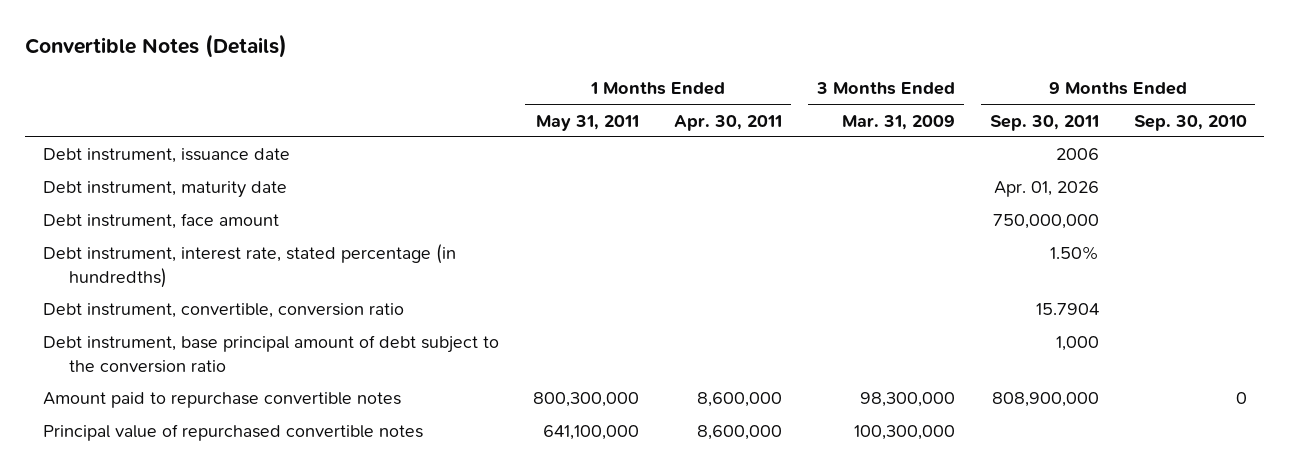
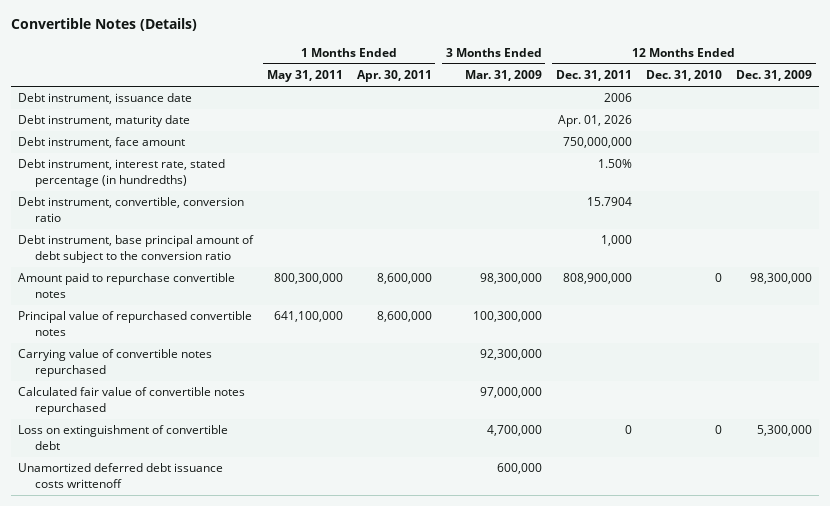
- | 1 Months Ended May 31, 2011 | 1 Months Ended Apr. 30, 2011 | 3 Months Ended Mar. 31, 2009 | 9 Months Ended Sep. 30, 2011 | 9 Months Ended Sep. 30, 2010
+ | 1 Months Ended May 31, 2011 | 1 Months Ended Apr. 30, 2011 | 3 Months Ended Mar. 31, 2009 | 12 Months Ended Dec. 31, 2011 | 12 Months Ended Dec. 31, 2010 | 12 Months Ended Dec. 31, 2009
+ Carrying value of convertible notes repurchased | | | 92,300,000 | | |
+ Calculated fair value of convertible notes repurchased | | | 97,000,000 | | |
+ Loss on extinguishment of convertible debt | | | 4,700,000 | 0 | 0 | 5,300,000
+ Unamortized deferred debt issuance costs writtenoff | | | 600,000 | | |

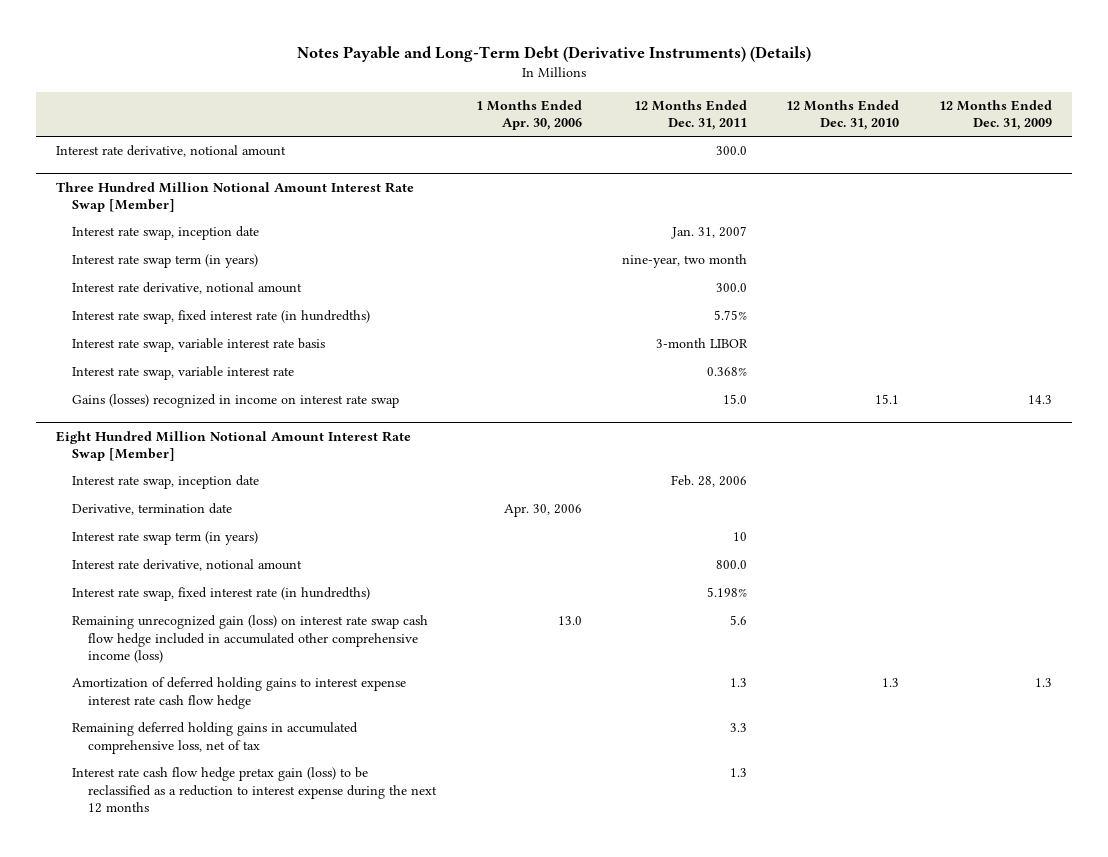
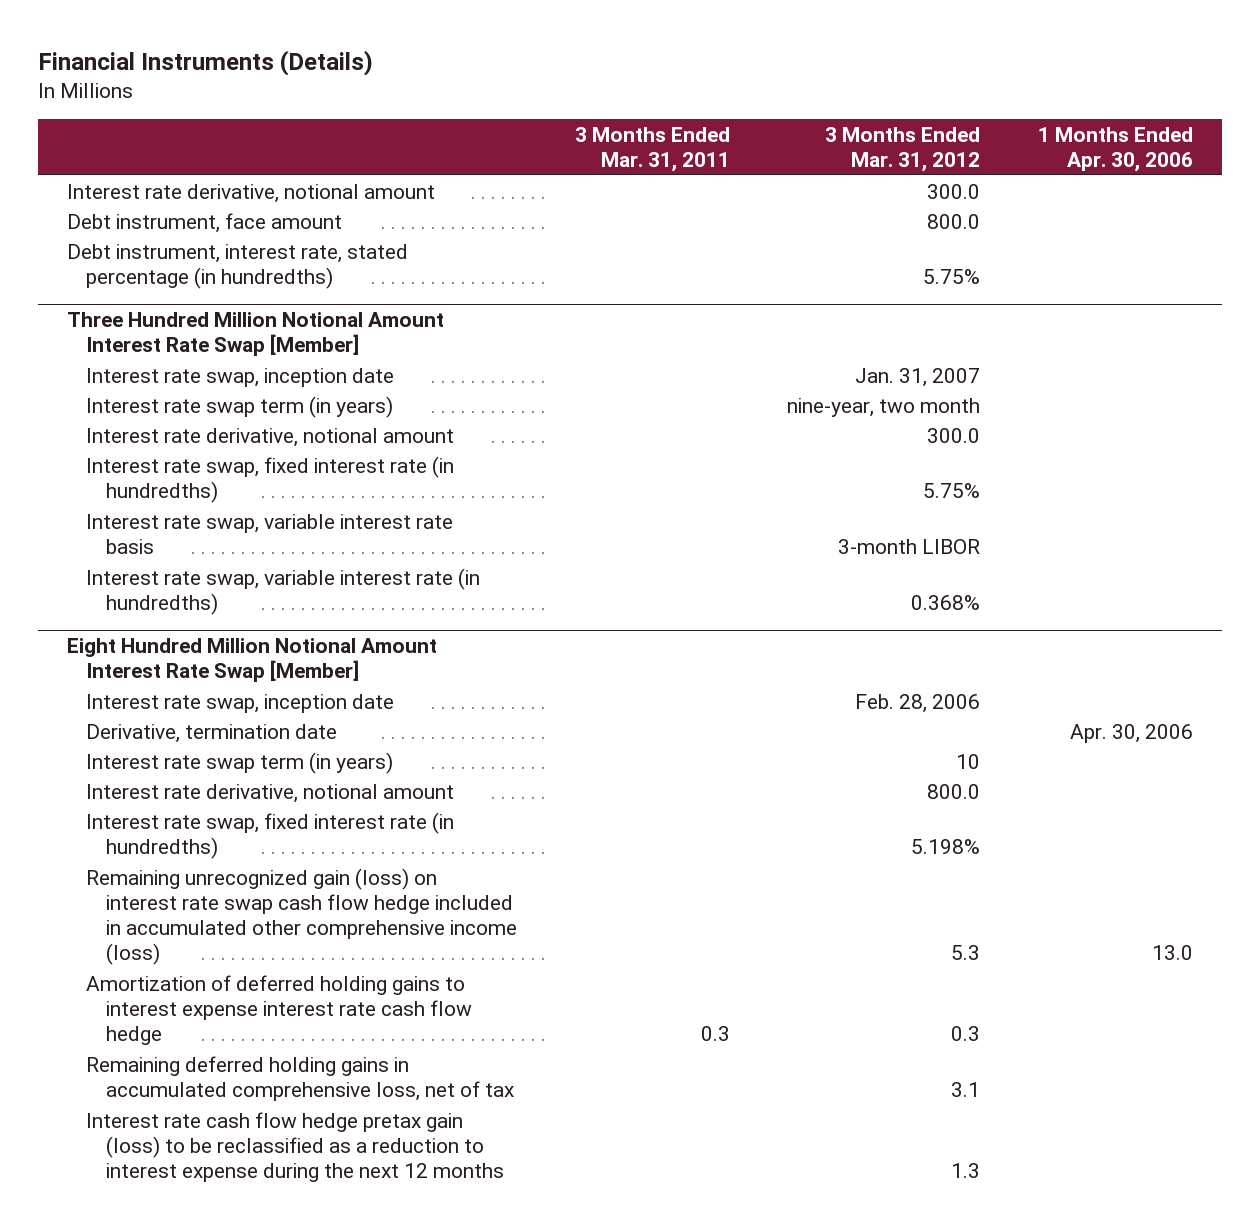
- Notes Payable and Long-Term Debt (Derivative Instruments) (Details)
+ Financial Instruments (Details)
- | 1 Months Ended Apr. 30, 2006 | 12 Months Ended Dec. 31, 2011 | 12 Months Ended Dec. 31, 2010 | 12 Months Ended Dec. 31, 2009
+ | 3 Months Ended Mar. 31, 2011 | 3 Months Ended Mar. 31, 2012 | 1 Months Ended Apr. 30, 2006
+ Debt instrument, face amount | | 800.0 |
+ Debt instrument, interest rate, stated percentage (in hundredths) | | 5.75% |
@ Three Hundred Million Notional Amount Interest Rate Swap [Member]
- Interest rate swap, variable interest rate | | 0.368% | |
- Gains (losses) recognized in income on interest rate swap | | 15.0 | 15.1 | 14.3
+ Interest rate swap, variable interest rate (in hundredths) | | 0.368% |

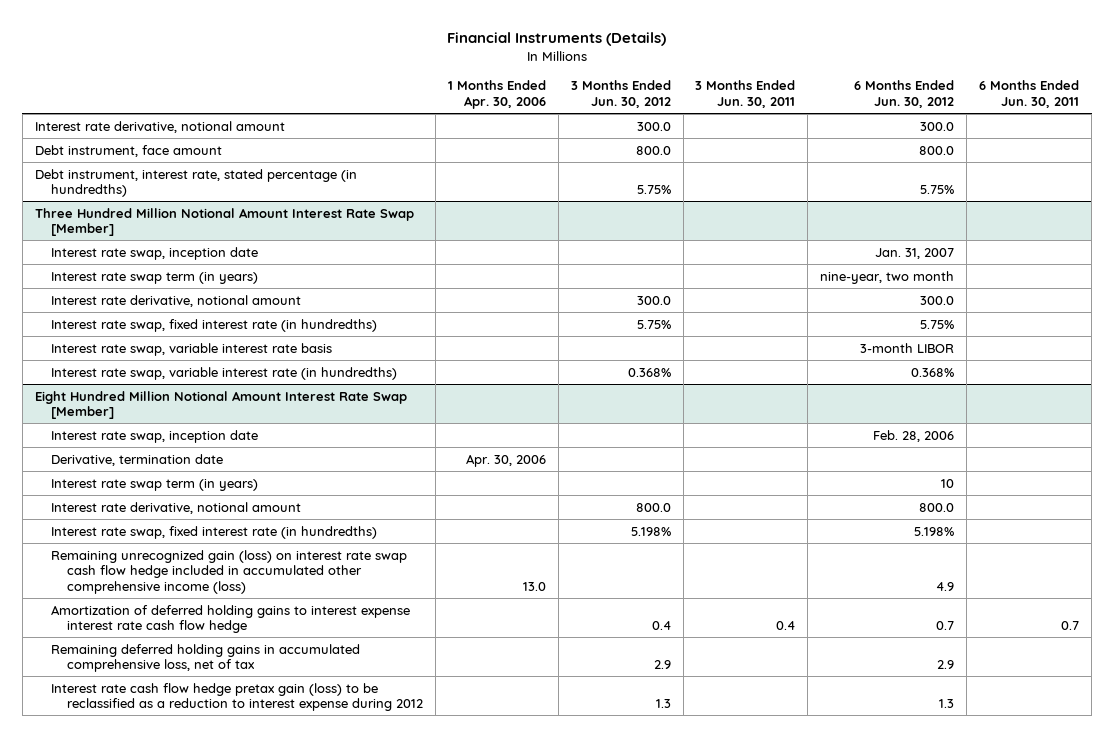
- | 3 Months Ended Mar. 31, 2011 | 3 Months Ended Mar. 31, 2012 | 1 Months Ended Apr. 30, 2006
+ | 1 Months Ended Apr. 30, 2006 | 3 Months Ended Jun. 30, 2012 | 3 Months Ended Jun. 30, 2011 | 6 Months Ended Jun. 30, 2012 | 6 Months Ended Jun. 30, 2011
@ Eight Hundred Million Notional Amount Interest Rate Swap [Member]
- Interest rate cash flow hedge pretax gain (loss) to be reclassified as a reduction to interest expense during the next 12 months | | 1.3 |
+ Interest rate cash flow hedge pretax gain (loss) to be reclassified as a reduction to interest expense during 2012 | | 1.3 | | 1.3 |

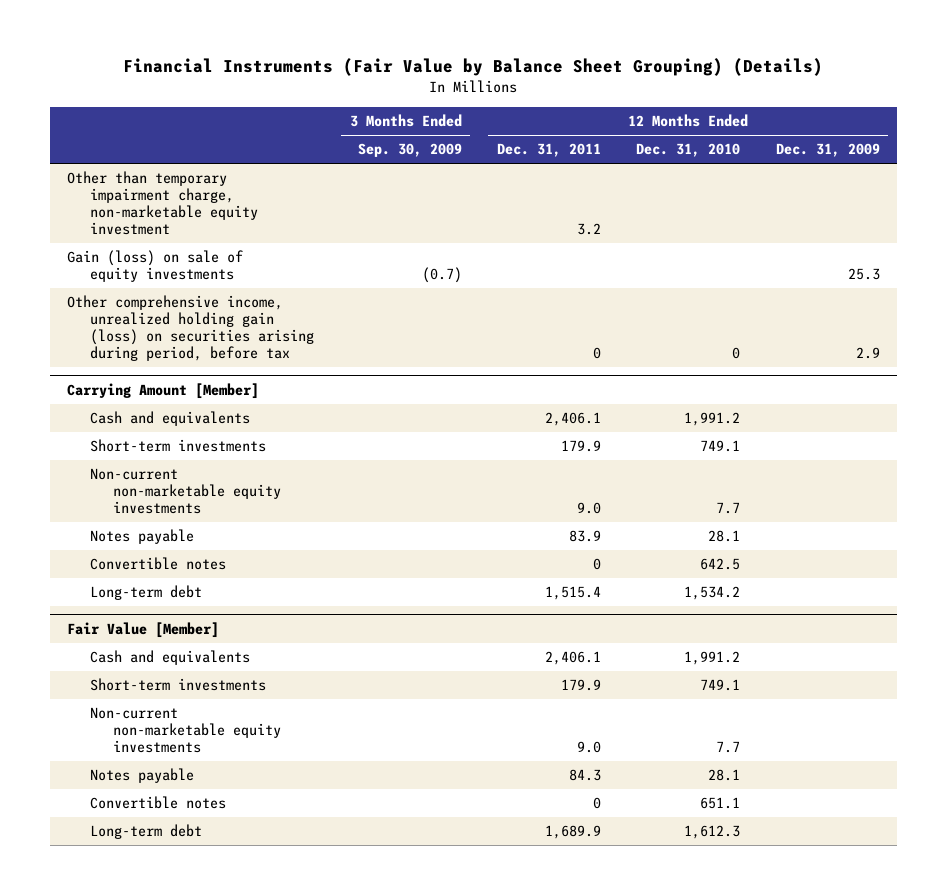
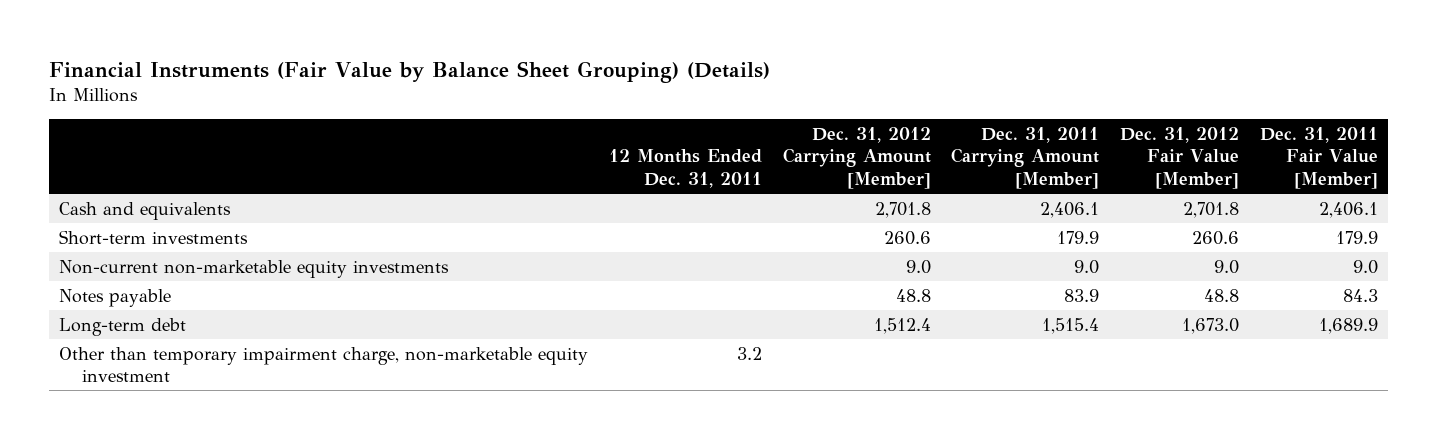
- | 3 Months Ended Sep. 30, 2009 | 12 Months Ended Dec. 31, 2011 | 12 Months Ended Dec. 31, 2010 | 12 Months Ended Dec. 31, 2009
+ | 12 Months Ended Dec. 31, 2011 | Dec. 31, 2012 Carrying Amount [Member] | Dec. 31, 2011 Carrying Amount [Member] | Dec. 31, 2012 Fair Value [Member] | Dec. 31, 2011 Fair Value [Member]
+ Cash and equivalents | | 2,701.8 | 2,406.1 | 2,701.8 | 2,406.1
+ Short-term investments | | 260.6 | 179.9 | 260.6 | 179.9
+ Non-current non-marketable equity investments | | 9.0 | 9.0 | 9.0 | 9.0
+ Notes payable | | 48.8 | 83.9 | 48.8 | 84.3
+ Long-term debt | | 1,512.4 | 1,515.4 | 1,673.0 | 1,689.9
- Gain (loss) on sale of equity investments | (0.7) | | | 25.3
- Other comprehensive income, unrealized holding gain (loss) on securities arising during period, before tax | | 0 | 0 | 2.9
- Carrying Amount [Member]
- Cash and equivalents | | 2,406.1 | 1,991.2 |
- Short-term investments | | 179.9 | 749.1 |
- Non-current non-marketable equity investments | | 9.0 | 7.7 |
- Notes payable | | 83.9 | 28.1 |
- Convertible notes | | 0 | 642.5 |
- Long-term debt | | 1,515.4 | 1,534.2 |
- Fair Value [Member]
- Cash and equivalents | | 2,406.1 | 1,991.2 |
- Short-term investments | | 179.9 | 749.1 |
- Non-current non-marketable equity investments | | 9.0 | 7.7 |
- Notes payable | | 84.3 | 28.1 |
- Convertible notes | | 0 | 651.1 |
- Long-term debt | | 1,689.9 | 1,612.3 |

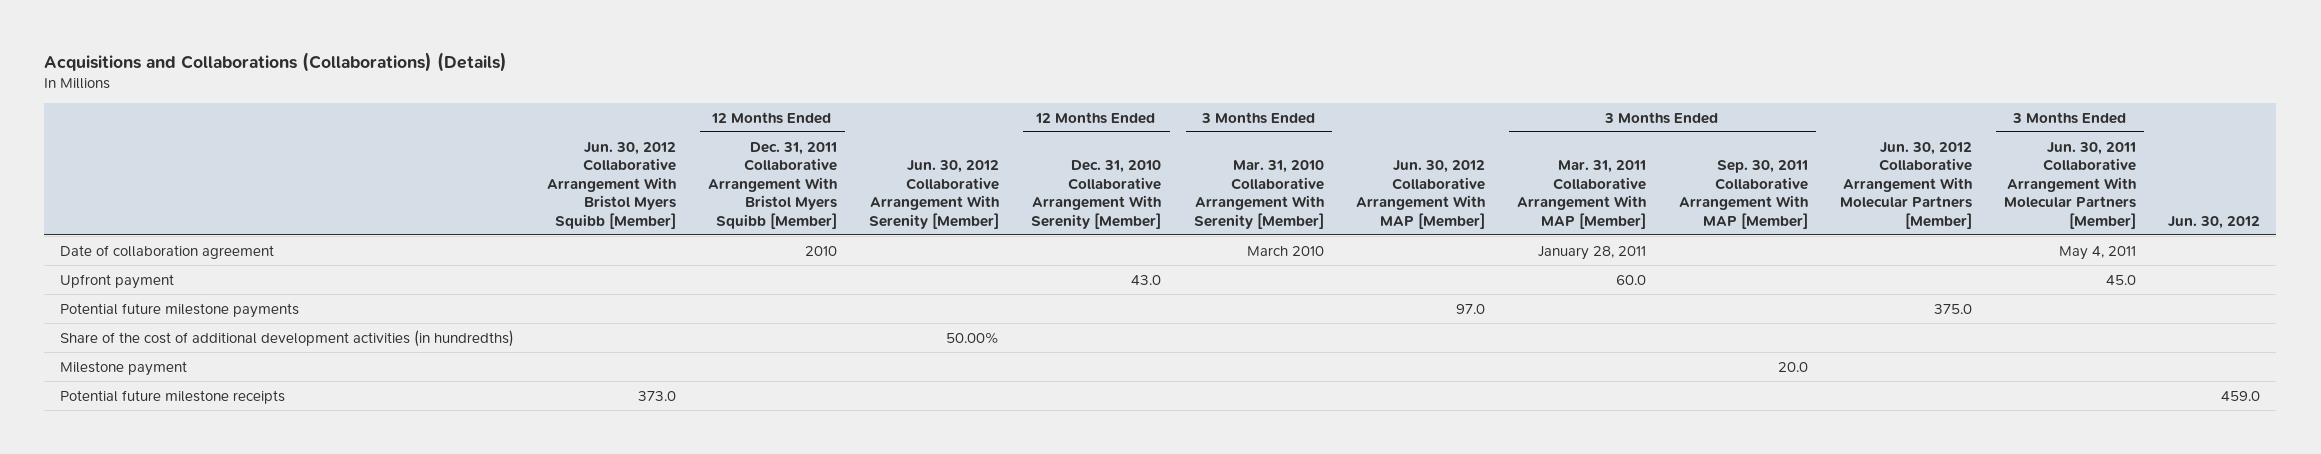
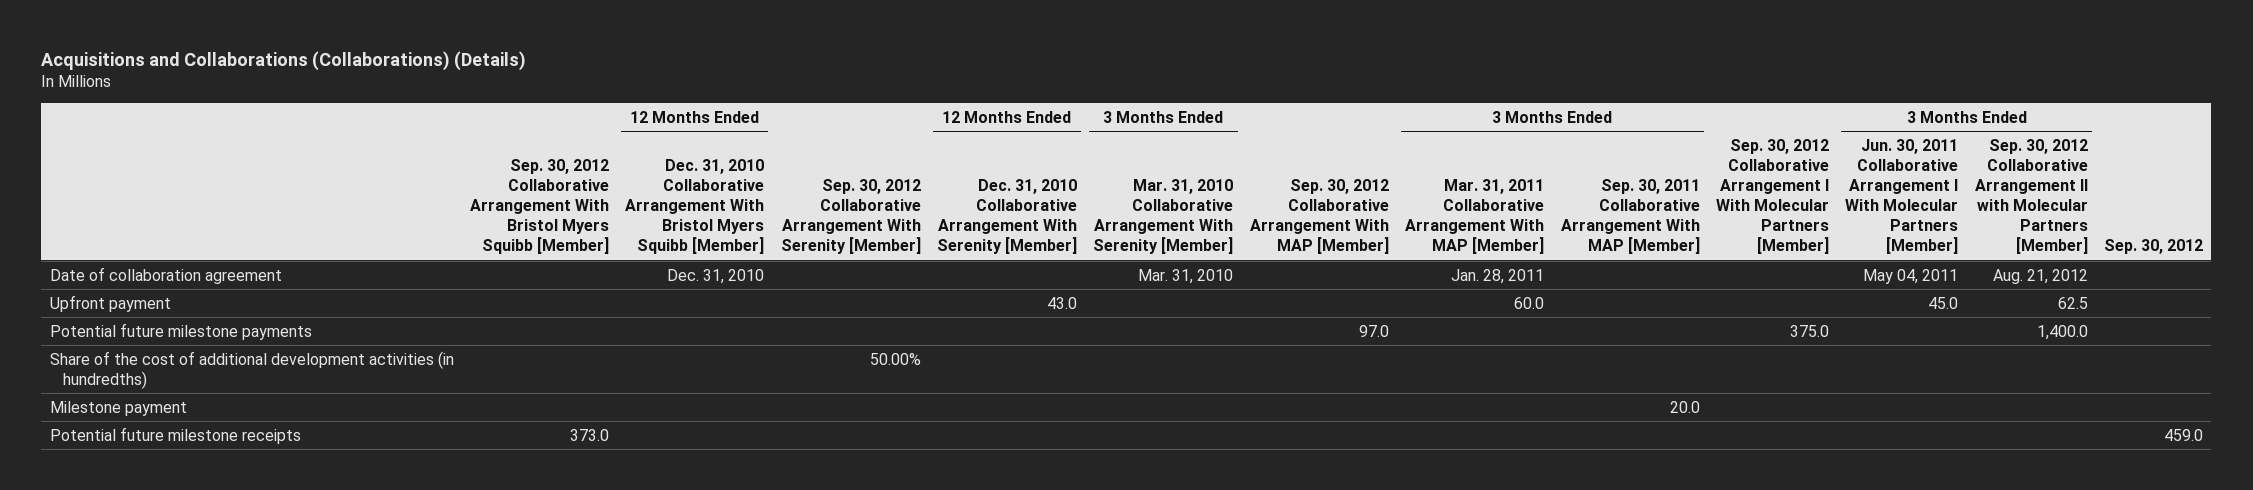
- | Jun. 30, 2012 Collaborative Arrangement With Bristol Myers Squibb [Member] | 12 Months Ended Dec. 31, 2011 Collaborative Arrangement With Bristol Myers Squibb [Member] | Jun. 30, 2012 Collaborative Arrangement With Serenity [Member] | 12 Months Ended Dec. 31, 2010 Collaborative Arrangement With Serenity [Member] | 3 Months Ended Mar. 31, 2010 Collaborative Arrangement With Serenity [Member] | Jun. 30, 2012 Collaborative Arrangement With MAP [Member] | 3 Months Ended Mar. 31, 2011 Collaborative Arrangement With MAP [Member] | 3 Months Ended Sep. 30, 2011 Collaborative Arrangement With MAP [Member] | Jun. 30, 2012 Collaborative Arrangement With Molecular Partners [Member] | 3 Months Ended Jun. 30, 2011 Collaborative Arrangement With Molecular Partners [Member] | Jun. 30, 2012
+ | Sep. 30, 2012 Collaborative Arrangement With Bristol Myers Squibb [Member] | 12 Months Ended Dec. 31, 2010 Collaborative Arrangement With Bristol Myers Squibb [Member] | Sep. 30, 2012 Collaborative Arrangement With Serenity [Member] | 12 Months Ended Dec. 31, 2010 Collaborative Arrangement With Serenity [Member] | 3 Months Ended Mar. 31, 2010 Collaborative Arrangement With Serenity [Member] | Sep. 30, 2012 Collaborative Arrangement With MAP [Member] | 3 Months Ended Mar. 31, 2011 Collaborative Arrangement With MAP [Member] | 3 Months Ended Sep. 30, 2011 Collaborative Arrangement With MAP [Member] | Sep. 30, 2012 Collaborative Arrangement I With Molecular Partners [Member] | 3 Months Ended Jun. 30, 2011 Collaborative Arrangement I With Molecular Partners [Member] | 3 Months Ended Sep. 30, 2012 Collaborative Arrangement II with Molecular Partners [Member] | Sep. 30, 2012
- Date of collaboration agreement | | 2010 | | | March 2010 | | January 28, 2011 | | | May 4, 2011 |
+ Date of collaboration agreement | | Dec. 31, 2010 | | | Mar. 31, 2010 | | Jan. 28, 2011 | | | May 04, 2011 | Aug. 21, 2012 |

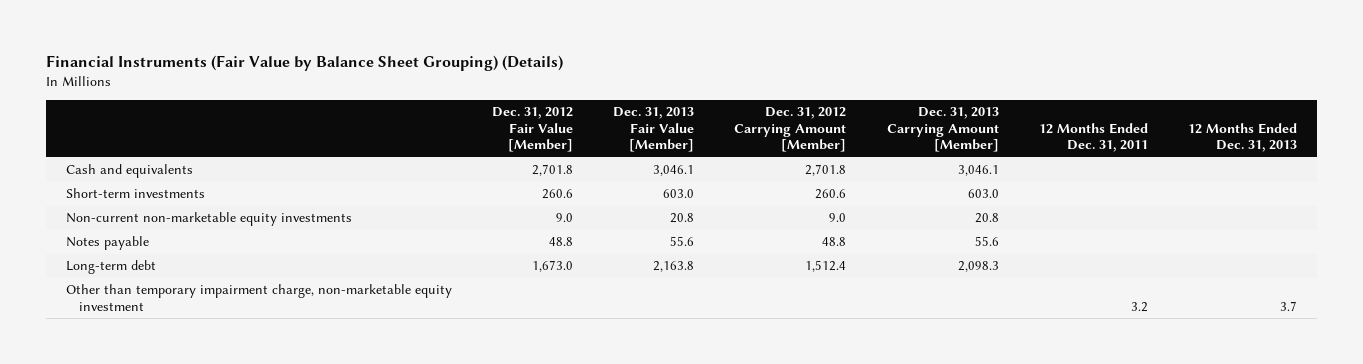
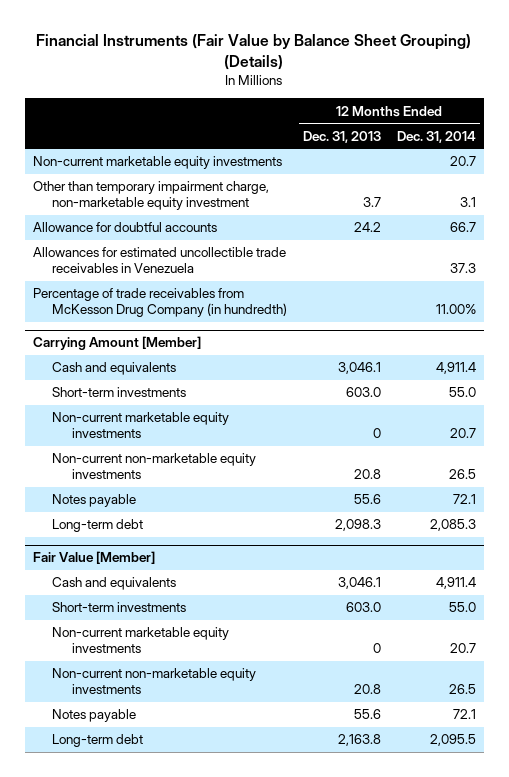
- | Dec. 31, 2012 Fair Value [Member] | Dec. 31, 2013 Fair Value [Member] | Dec. 31, 2012 Carrying Amount [Member] | Dec. 31, 2013 Carrying Amount [Member] | 12 Months Ended Dec. 31, 2011 | 12 Months Ended Dec. 31, 2013
+ | 12 Months Ended Dec. 31, 2013 | 12 Months Ended Dec. 31, 2014
- Cash and equivalents | 2,701.8 | 3,046.1 | 2,701.8 | 3,046.1 | |
- Short-term investments | 260.6 | 603.0 | 260.6 | 603.0 | |
- Non-current non-marketable equity investments | 9.0 | 20.8 | 9.0 | 20.8 | |
- Notes payable | 48.8 | 55.6 | 48.8 | 55.6 | |
- Long-term debt | 1,673.0 | 2,163.8 | 1,512.4 | 2,098.3 | |
+ Non-current marketable equity investments | | 20.7
+ Allowance for doubtful accounts | 24.2 | 66.7
+ Allowances for estimated uncollectible trade receivables in Venezuela | | 37.3
+ Percentage of trade receivables from McKesson Drug Company (in hundredth) | | 11.00%
+ Carrying Amount [Member]
+ Cash and equivalents | 3,046.1 | 4,911.4
+ Short-term investments | 603.0 | 55.0
+ Non-current marketable equity investments | 0 | 20.7
+ Non-current non-marketable equity investments | 20.8 | 26.5
+ Notes payable | 55.6 | 72.1
+ Long-term debt | 2,098.3 | 2,085.3
+ Fair Value [Member]
+ Cash and equivalents | 3,046.1 | 4,911.4
+ Short-term investments | 603.0 | 55.0
+ Non-current marketable equity investments | 0 | 20.7
+ Non-current non-marketable equity investments | 20.8 | 26.5
+ Notes payable | 55.6 | 72.1
+ Long-term debt | 2,163.8 | 2,095.5

